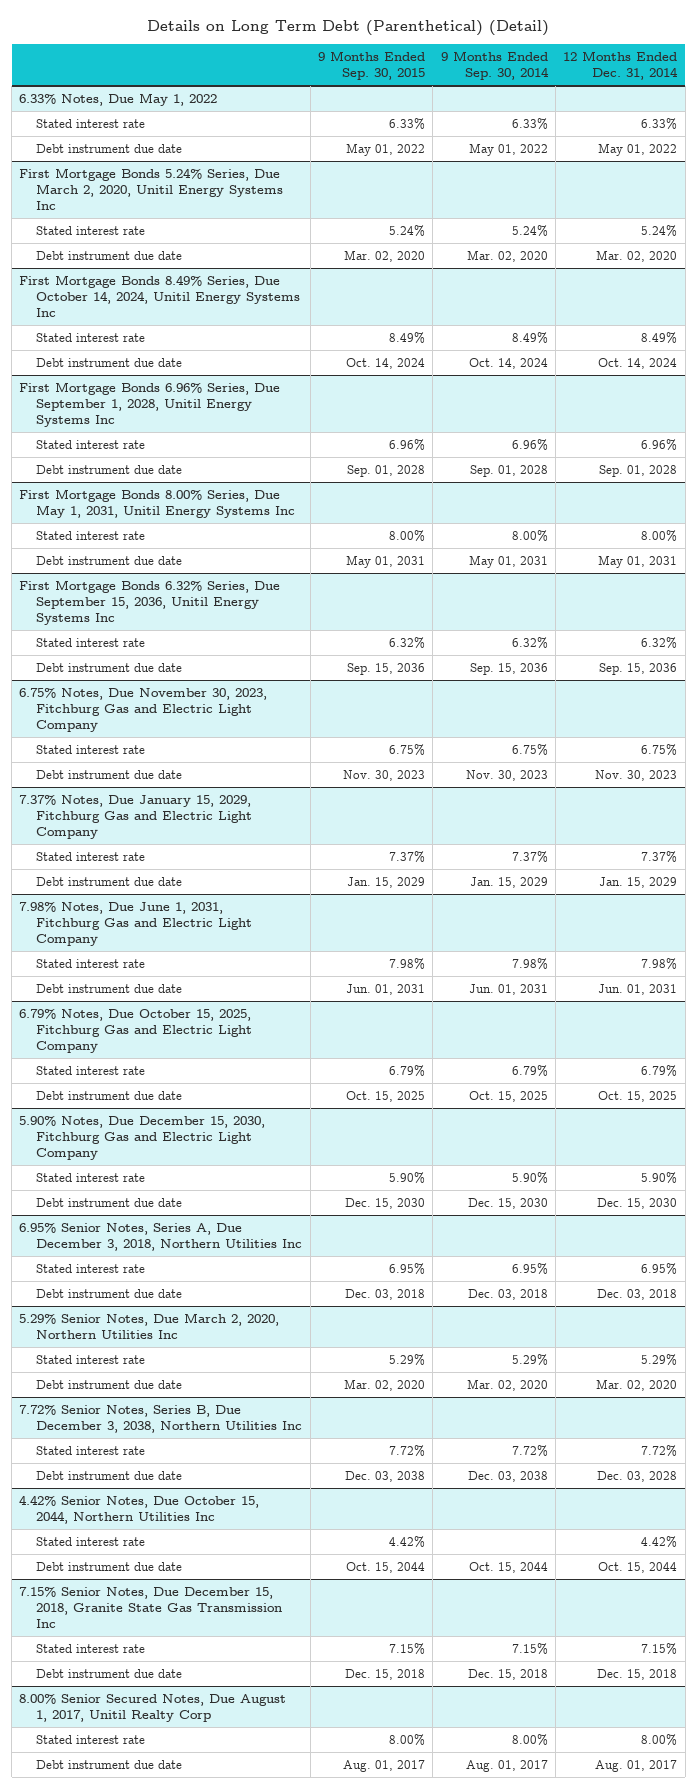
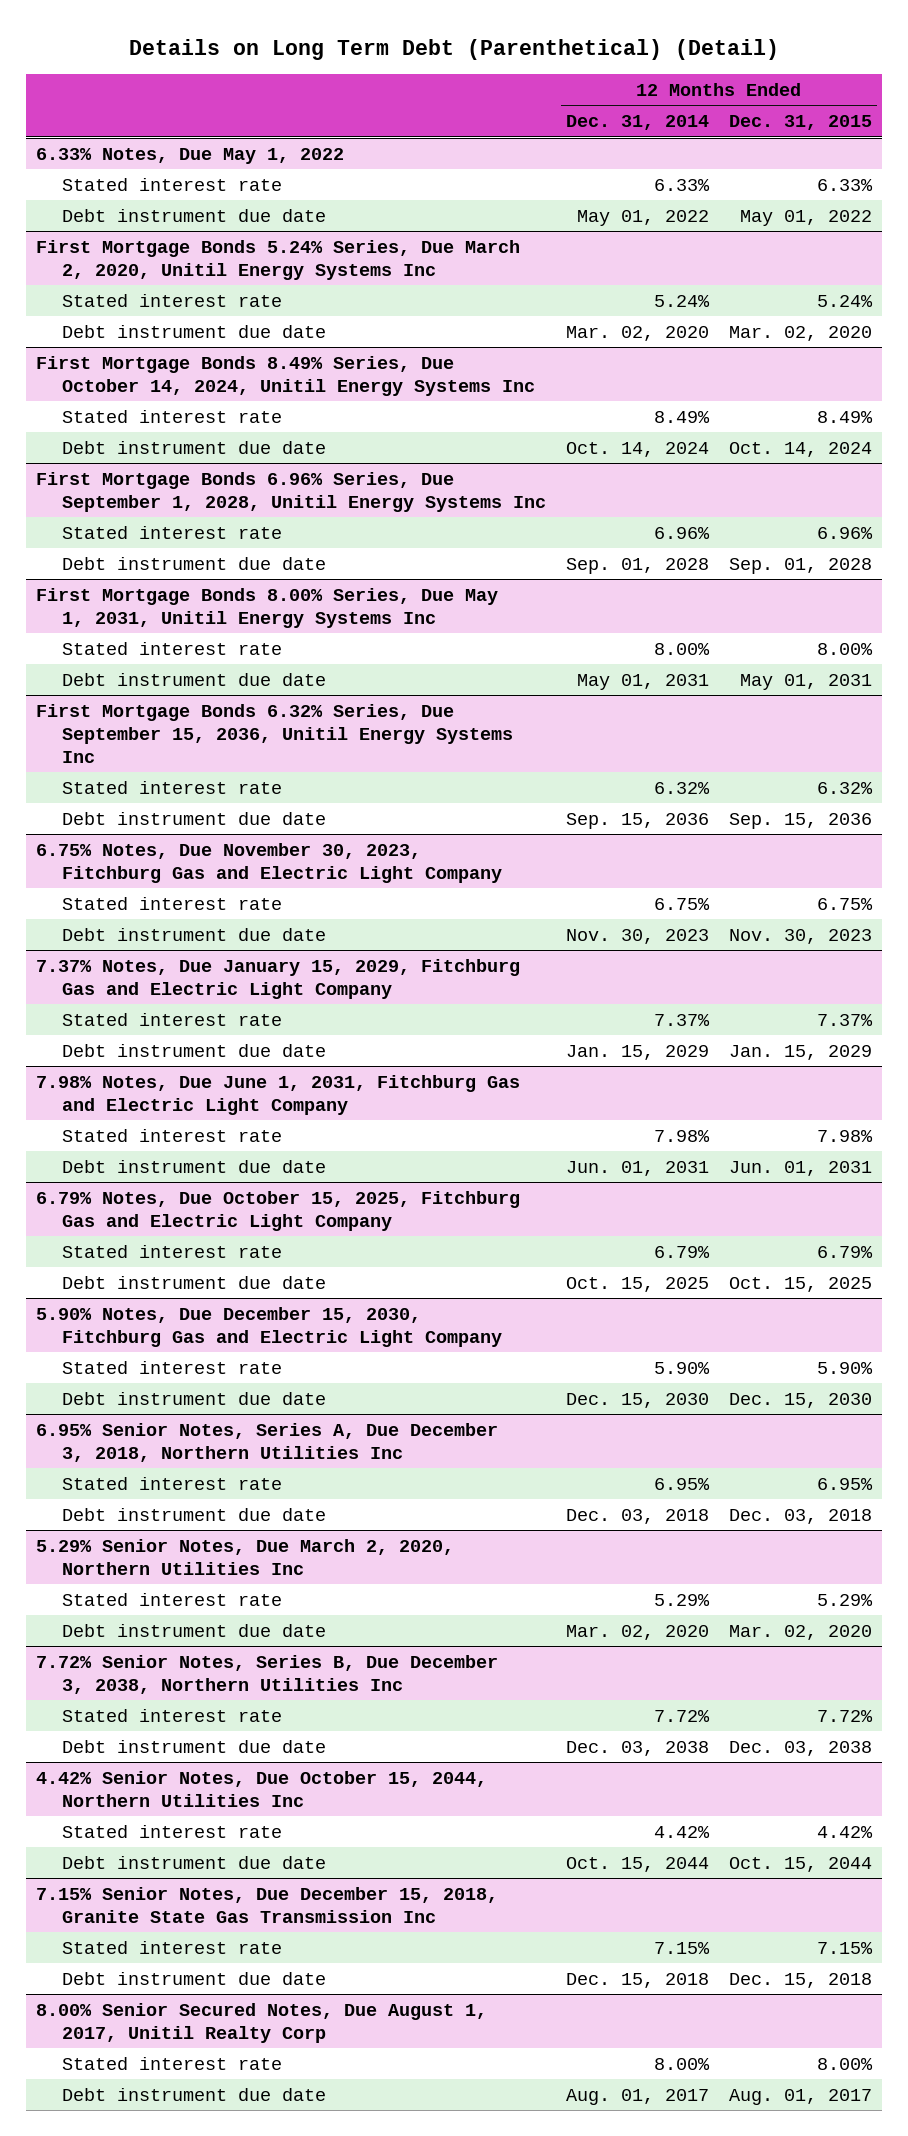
- | 9 Months Ended Sep. 30, 2015 | 9 Months Ended Sep. 30, 2014 | 12 Months Ended Dec. 31, 2014
+ | 12 Months Ended Dec. 31, 2014 | 12 Months Ended Dec. 31, 2015
@ 7.72% Senior Notes, Series B, Due December 3, 2038, Northern Utilities Inc
- Debt instrument due date | Dec. 03, 2038 | Dec. 03, 2038 | Dec. 03, 2028
+ Debt instrument due date | Dec. 03, 2038 | Dec. 03, 2038

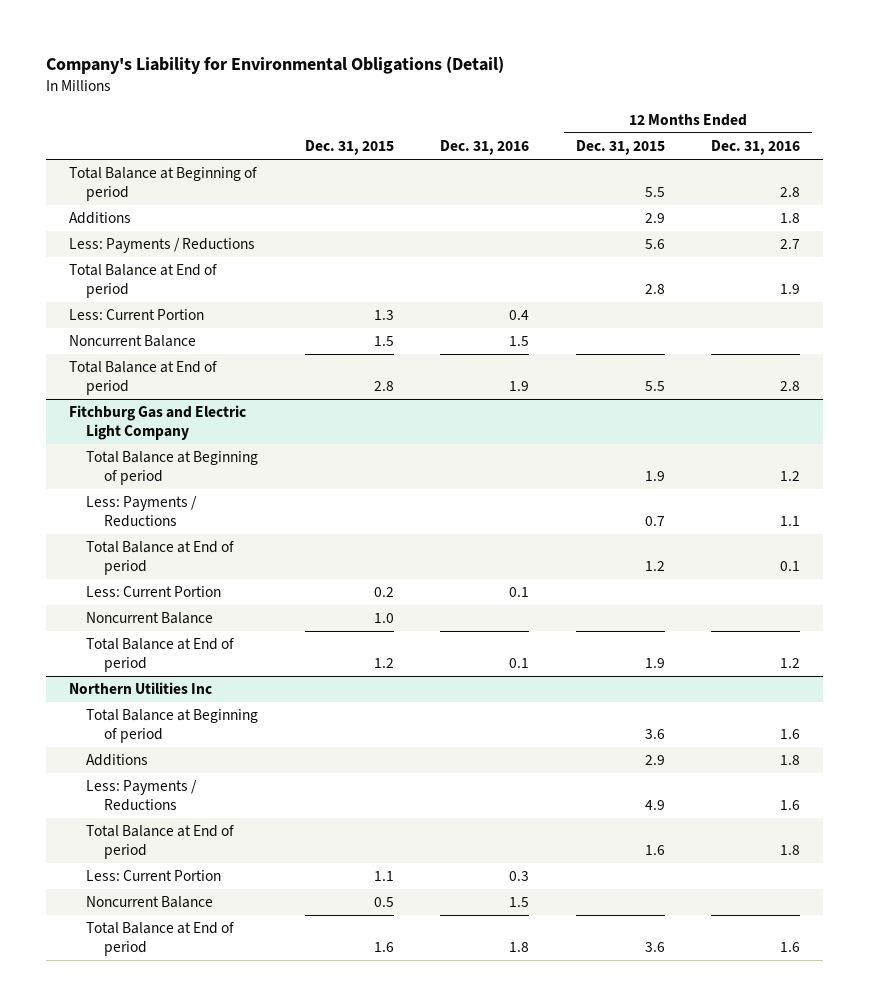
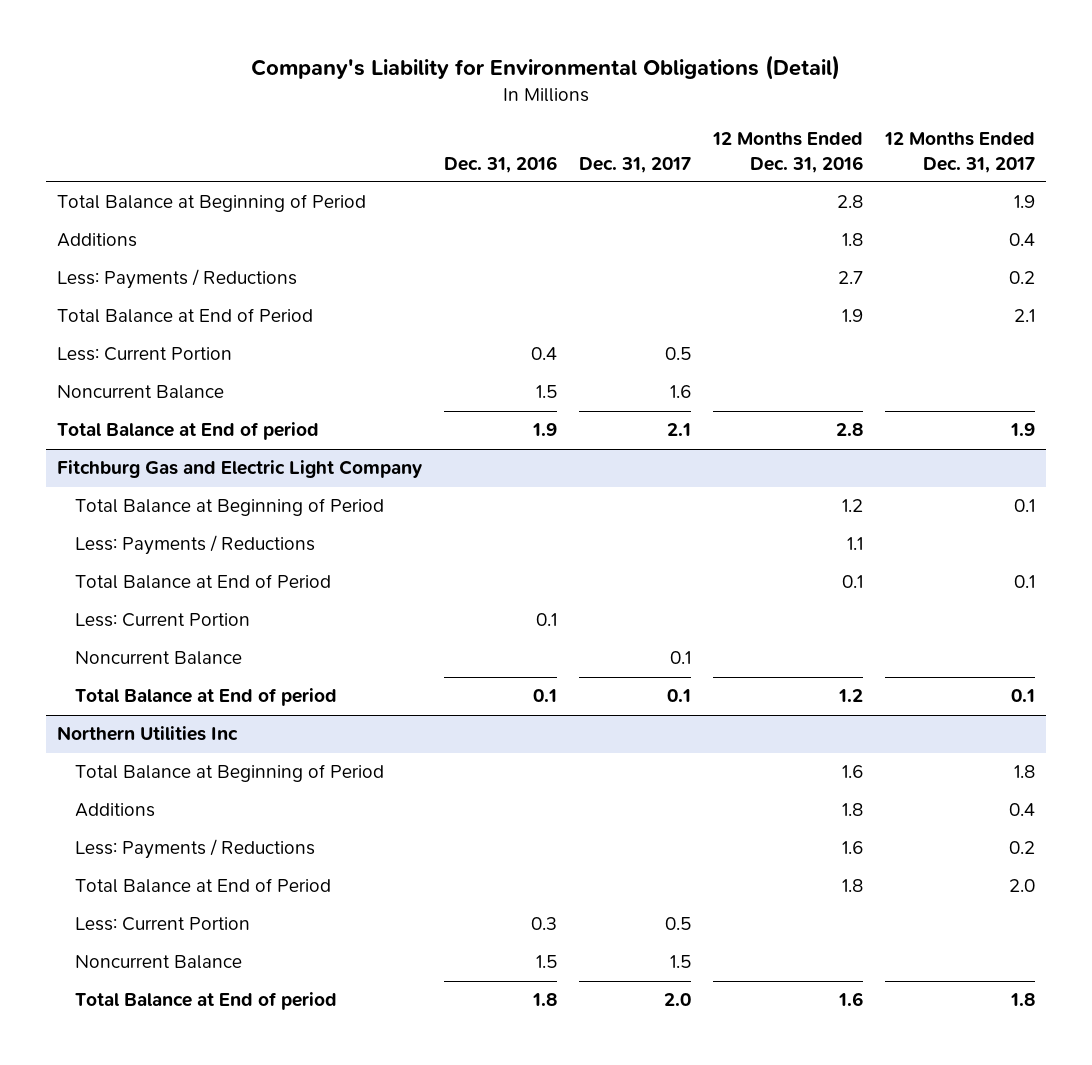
- | Dec. 31, 2015 | Dec. 31, 2016 | 12 Months Ended Dec. 31, 2015 | 12 Months Ended Dec. 31, 2016
+ | Dec. 31, 2016 | Dec. 31, 2017 | 12 Months Ended Dec. 31, 2016 | 12 Months Ended Dec. 31, 2017
- Total Balance at Beginning of period | | | 5.5 | 2.8
+ Total Balance at Beginning of Period | | | 2.8 | 1.9
- Total Balance at End of period | | | 2.8 | 1.9
+ Total Balance at End of Period | | | 1.9 | 2.1
@ Fitchburg Gas and Electric Light Company
- Total Balance at Beginning of period | | | 1.9 | 1.2
+ Total Balance at Beginning of Period | | | 1.2 | 0.1
- Total Balance at End of period | | | 1.2 | 0.1
+ Total Balance at End of Period | | | 0.1 | 0.1
@ Northern Utilities Inc
- Total Balance at Beginning of period | | | 3.6 | 1.6
+ Total Balance at Beginning of Period | | | 1.6 | 1.8
- Total Balance at End of period | | | 1.6 | 1.8
+ Total Balance at End of Period | | | 1.8 | 2.0

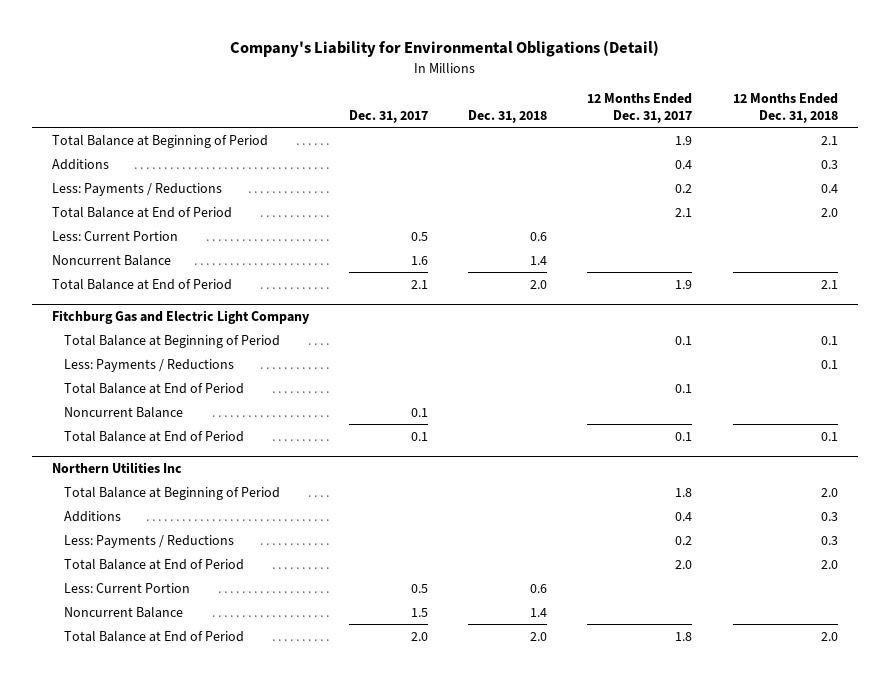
- | Dec. 31, 2016 | Dec. 31, 2017 | 12 Months Ended Dec. 31, 2016 | 12 Months Ended Dec. 31, 2017
+ | Dec. 31, 2017 | Dec. 31, 2018 | 12 Months Ended Dec. 31, 2017 | 12 Months Ended Dec. 31, 2018
- Total Balance at End of period | 1.9 | 2.1 | 2.8 | 1.9
+ Total Balance at End of Period | 2.1 | 2.0 | 1.9 | 2.1
@ Fitchburg Gas and Electric Light Company
- Less: Current Portion | 0.1 | | |
- Total Balance at End of period | 0.1 | 0.1 | 1.2 | 0.1
+ Total Balance at End of Period | 0.1 | | 0.1 | 0.1
@ Northern Utilities Inc
- Total Balance at End of period | 1.8 | 2.0 | 1.6 | 1.8
+ Total Balance at End of Period | 2.0 | 2.0 | 1.8 | 2.0

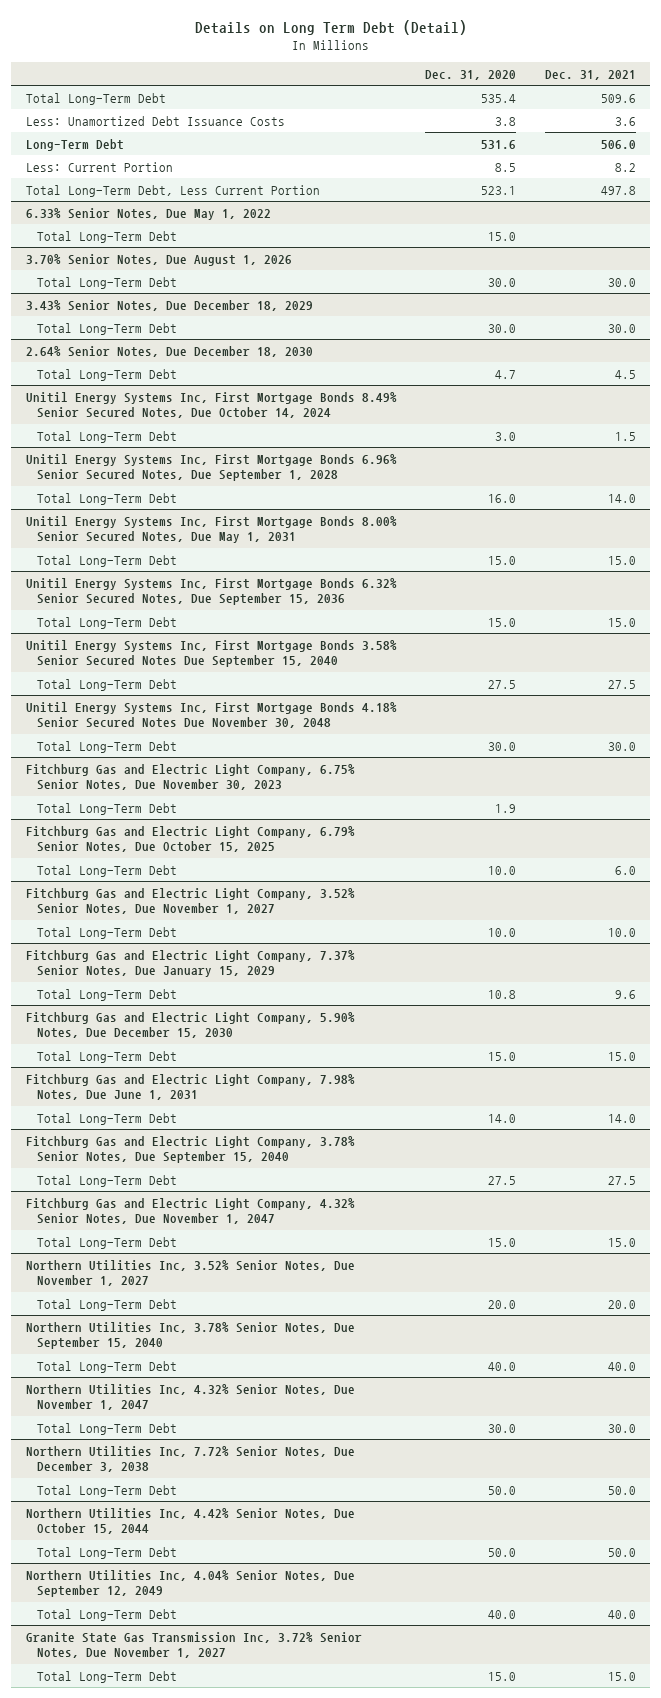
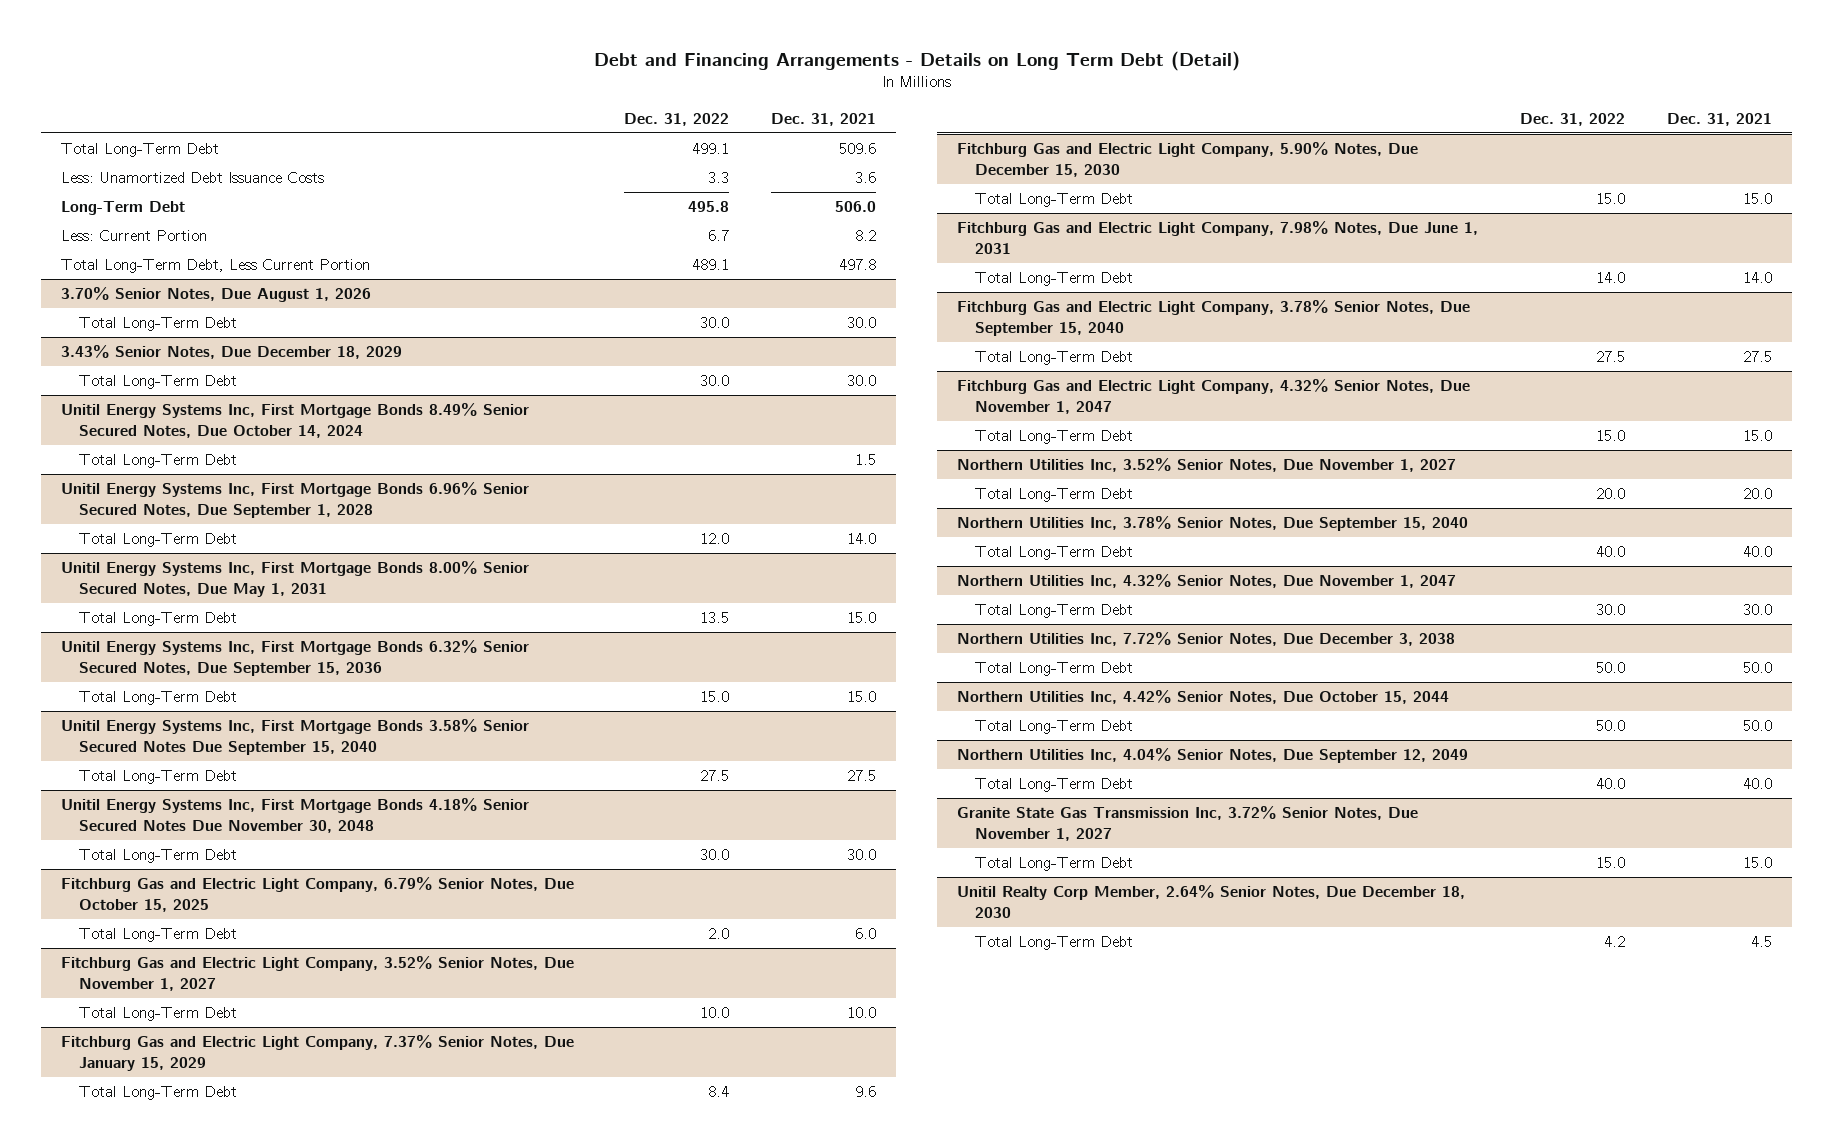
- Details on Long Term Debt (Detail)
+ Debt and Financing Arrangements - Details on Long Term Debt (Detail)
- | Dec. 31, 2020 | Dec. 31, 2021
+ | Dec. 31, 2022 | Dec. 31, 2021
- 6.33% Senior Notes, Due May 1, 2022
- Total Long-Term Debt | 15.0 |
- 2.64% Senior Notes, Due December 18, 2030
- Total Long-Term Debt | 4.7 | 4.5
- Fitchburg Gas and Electric Light Company, 6.75% Senior Notes, Due November 30, 2023
- Total Long-Term Debt | 1.9 |
+ Unitil Realty Corp Member, 2.64% Senior Notes, Due December 18, 2030
+ Total Long-Term Debt | 4.2 | 4.5

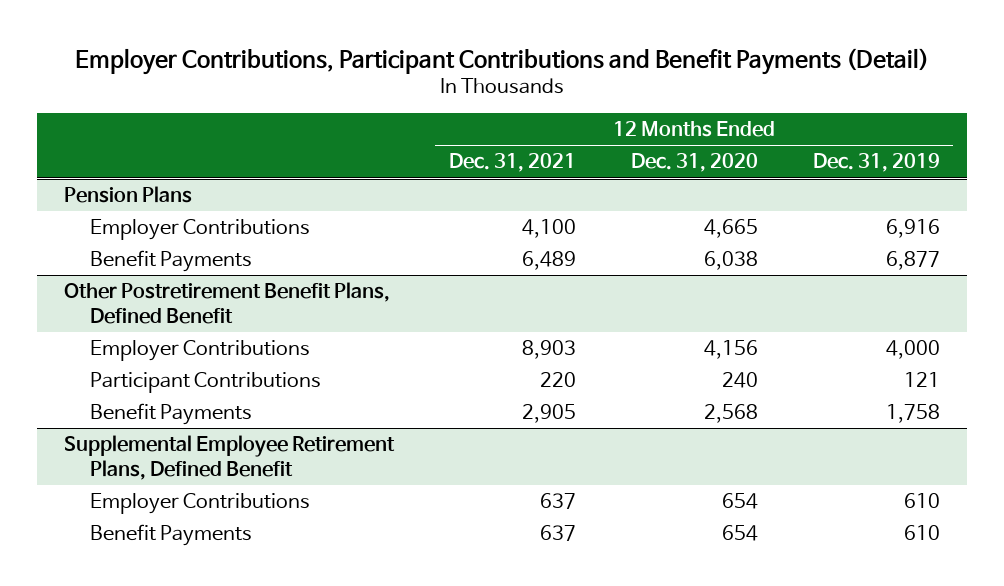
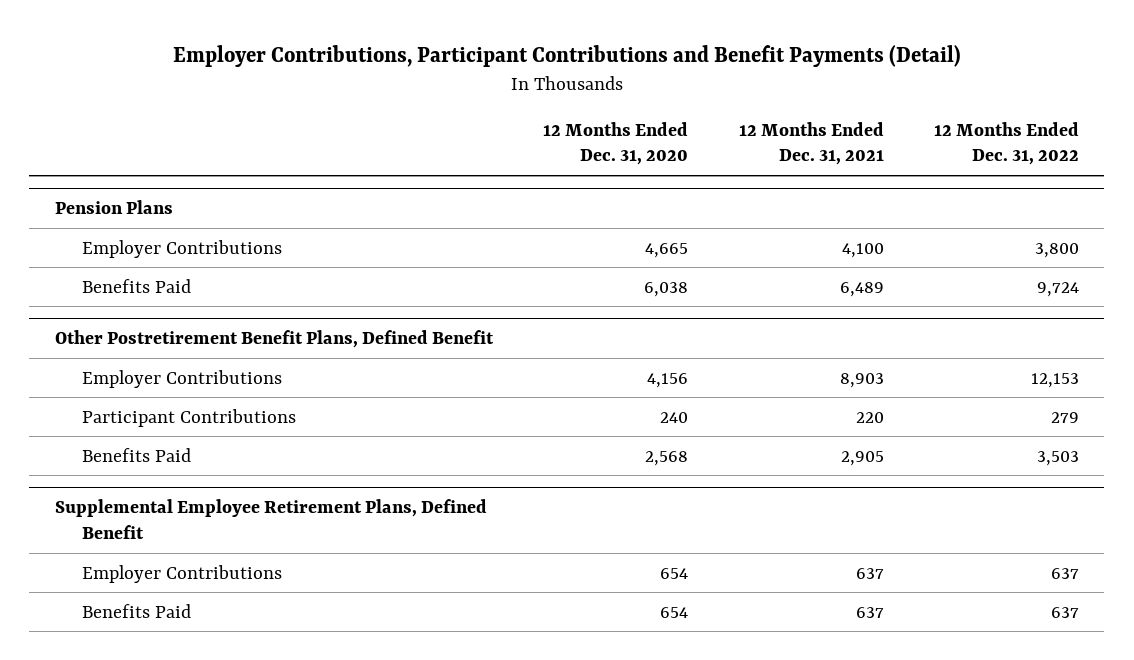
- | 12 Months Ended Dec. 31, 2021 | 12 Months Ended Dec. 31, 2020 | 12 Months Ended Dec. 31, 2019
+ | 12 Months Ended Dec. 31, 2020 | 12 Months Ended Dec. 31, 2021 | 12 Months Ended Dec. 31, 2022
@ Pension Plans
- Benefit Payments | 6,489 | 6,038 | 6,877
+ Benefits Paid | 6,038 | 6,489 | 9,724
@ Other Postretirement Benefit Plans, Defined Benefit
- Benefit Payments | 2,905 | 2,568 | 1,758
+ Benefits Paid | 2,568 | 2,905 | 3,503
@ Supplemental Employee Retirement Plans, Defined Benefit
- Benefit Payments | 637 | 654 | 610
+ Benefits Paid | 654 | 637 | 637

